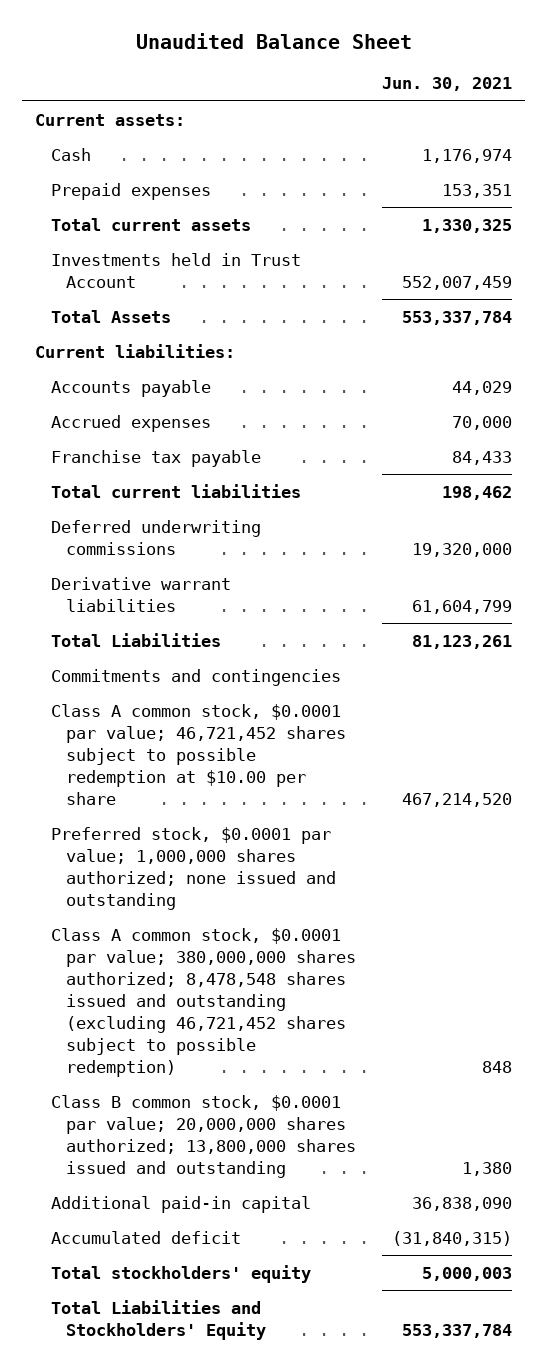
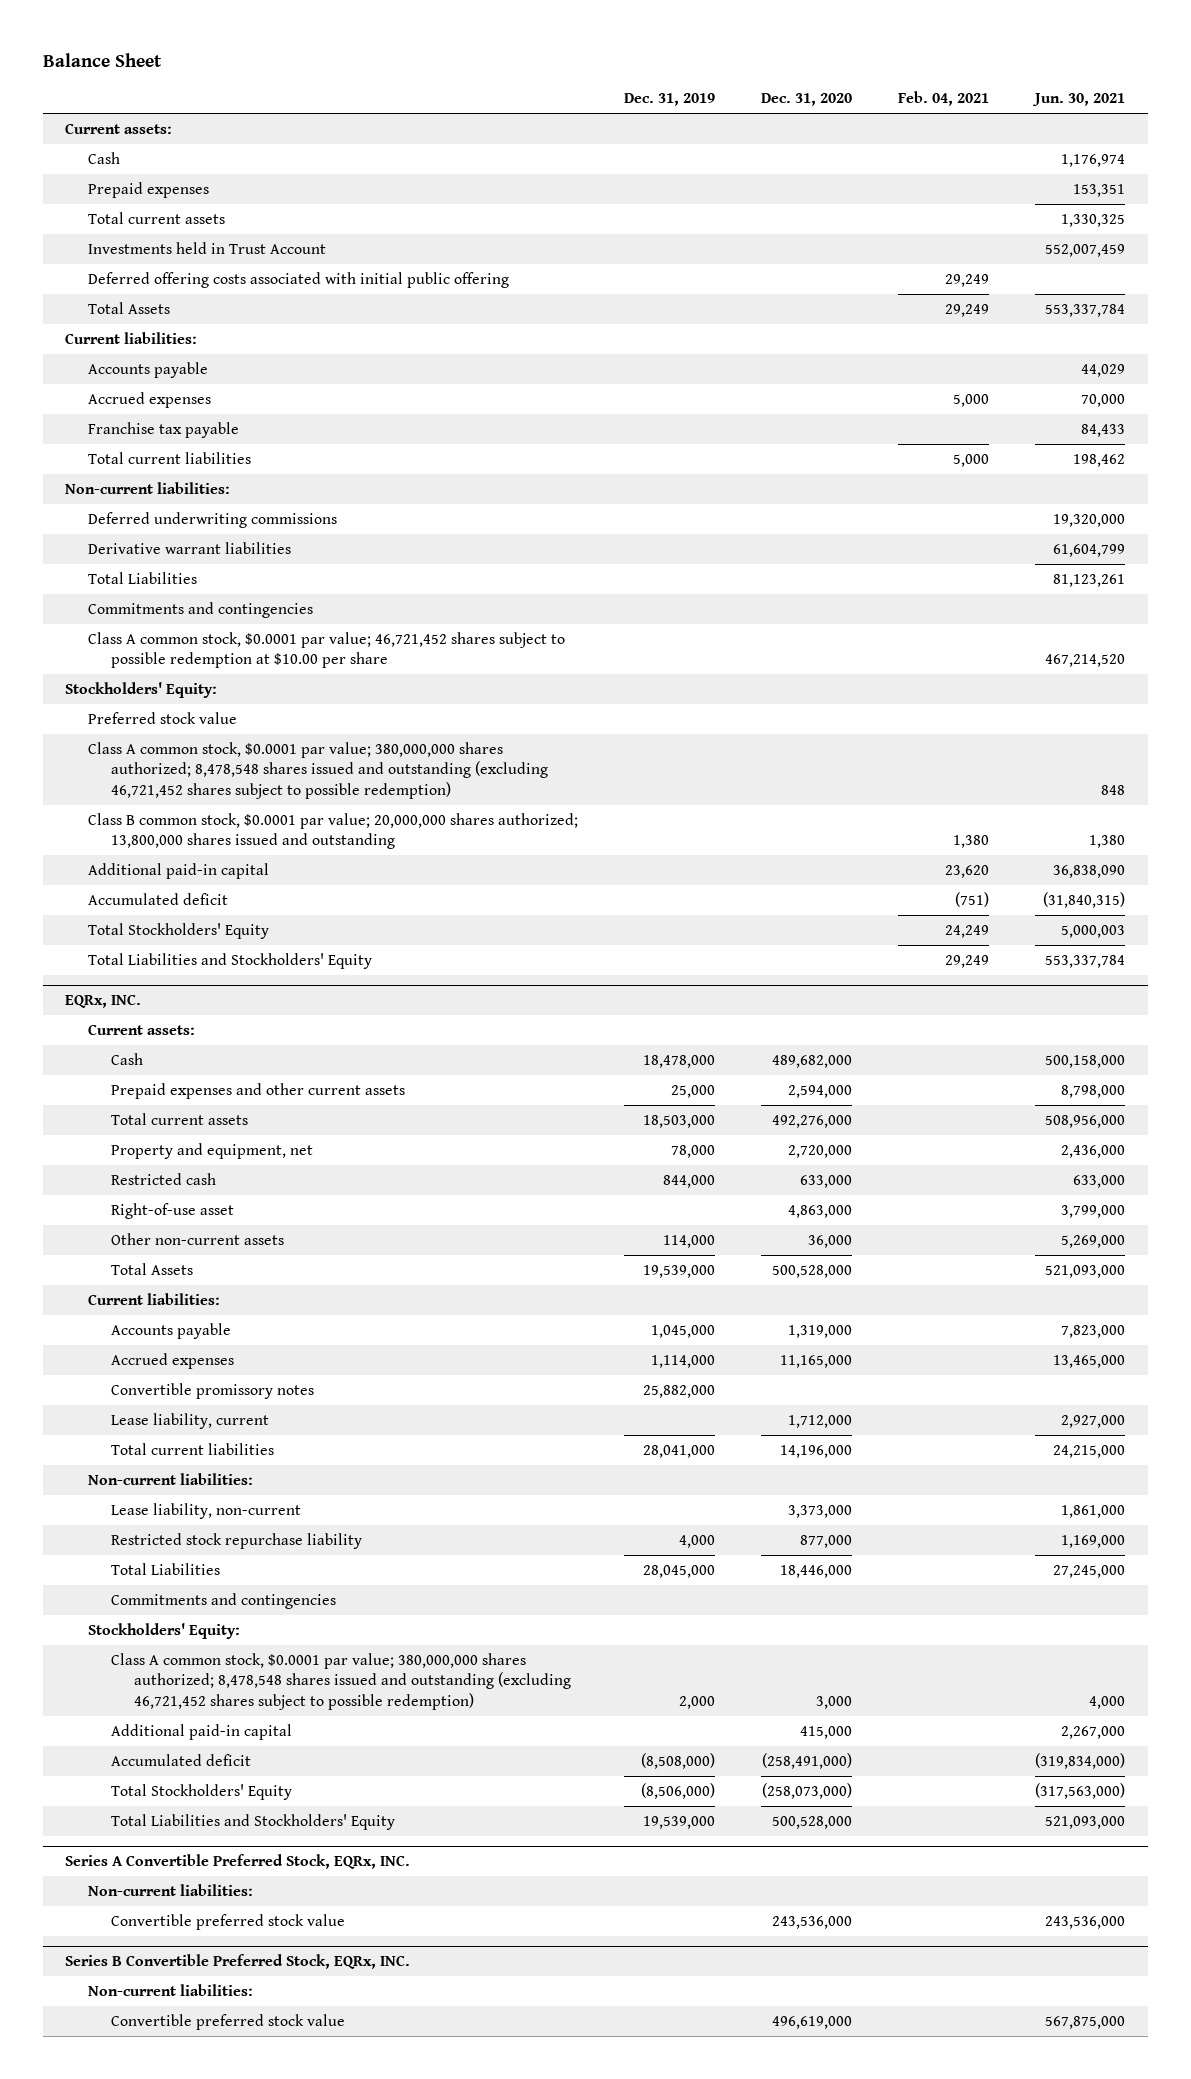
- Unaudited Balance Sheet
+ Balance Sheet
- | Jun. 30, 2021
+ | Dec. 31, 2019 | Dec. 31, 2020 | Feb. 04, 2021 | Jun. 30, 2021
+ Deferred offering costs associated with initial public offering | | | 29,249 |
+ Non-current liabilities:
- Preferred stock, $0.0001 par value; 1,000,000 shares authorized; none issued and outstanding
+ Stockholders' Equity:
+ Preferred stock value
- Total stockholders' equity | 5,000,003
+ Total Stockholders' Equity | | | 24,249 | 5,000,003
+ EQRx, INC.
+ Current assets:
+ Cash | 18,478,000 | 489,682,000 | | 500,158,000
+ Prepaid expenses and other current assets | 25,000 | 2,594,000 | | 8,798,000
+ Total current assets | 18,503,000 | 492,276,000 | | 508,956,000
+ Property and equipment, net | 78,000 | 2,720,000 | | 2,436,000
+ Restricted cash | 844,000 | 633,000 | | 633,000
+ Right-of-use asset | | 4,863,000 | | 3,799,000
+ Other non-current assets | 114,000 | 36,000 | | 5,269,000
+ Total Assets | 19,539,000 | 500,528,000 | | 521,093,000
+ Current liabilities:
+ Accounts payable | 1,045,000 | 1,319,000 | | 7,823,000
+ Accrued expenses | 1,114,000 | 11,165,000 | | 13,465,000
+ Convertible promissory notes | 25,882,000 | | |
+ Lease liability, current | | 1,712,000 | | 2,927,000
+ Total current liabilities | 28,041,000 | 14,196,000 | | 24,215,000
+ Non-current liabilities:
+ Lease liability, non-current | | 3,373,000 | | 1,861,000
+ Restricted stock repurchase liability | 4,000 | 877,000 | | 1,169,000
+ Total Liabilities | 28,045,000 | 18,446,000 | | 27,245,000
+ Commitments and contingencies
+ Stockholders' Equity:
+ Class A common stock, $0.0001 par value; 380,000,000 shares authorized; 8,478,548 shares issued and outstanding (excluding 46,721,452 shares subject to possible redemption) | 2,000 | 3,000 | | 4,000
+ Additional paid-in capital | | 415,000 | | 2,267,000
+ Accumulated deficit | (8,508,000) | (258,491,000) | | (319,834,000)
+ Total Stockholders' Equity | (8,506,000) | (258,073,000) | | (317,563,000)
+ Total Liabilities and Stockholders' Equity | 19,539,000 | 500,528,000 | | 521,093,000
+ Series A Convertible Preferred Stock, EQRx, INC.
+ Non-current liabilities:
+ Convertible preferred stock value | | 243,536,000 | | 243,536,000
+ Series B Convertible Preferred Stock, EQRx, INC.
+ Non-current liabilities:
+ Convertible preferred stock value | | 496,619,000 | | 567,875,000

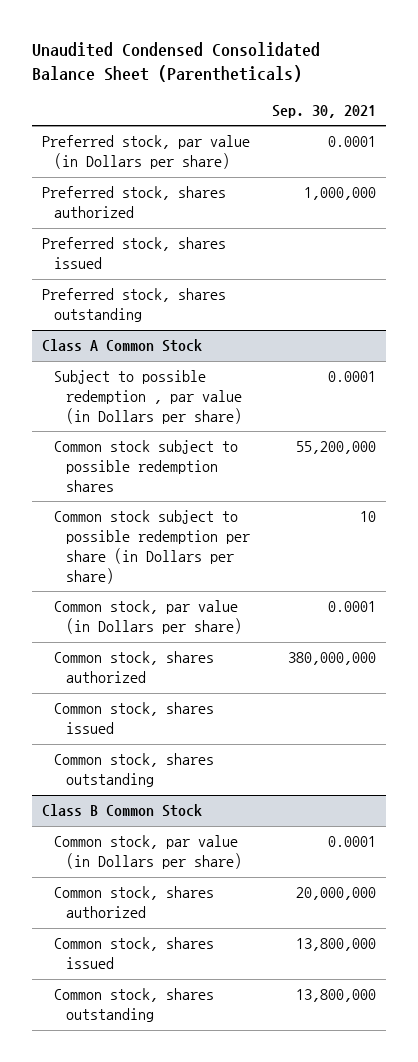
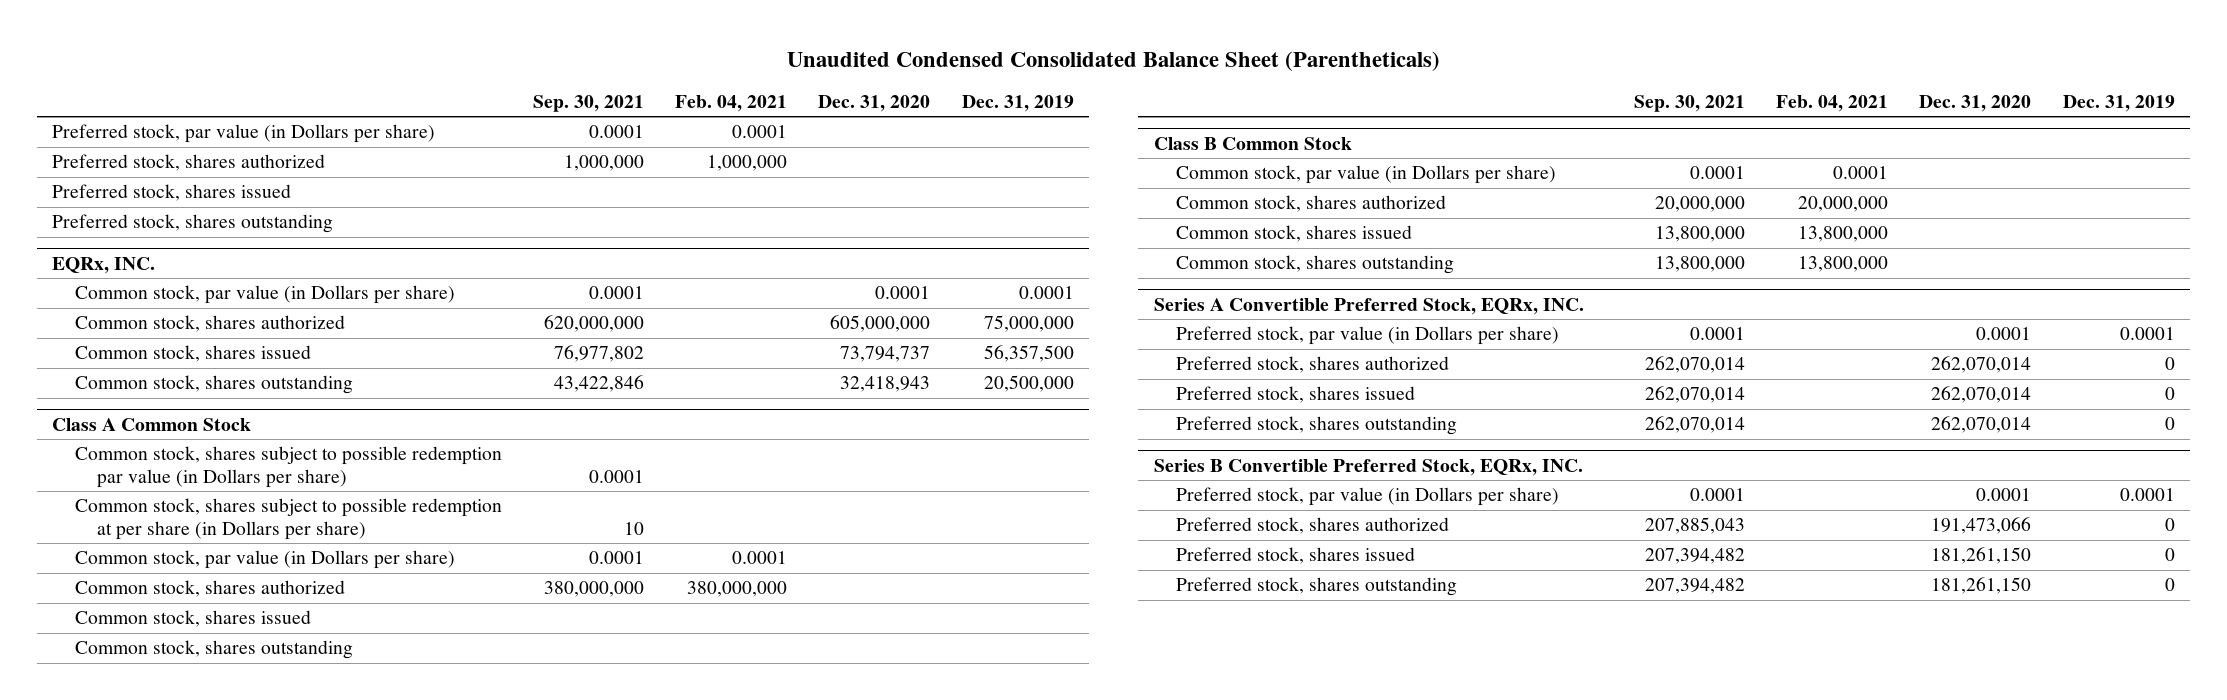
- | Sep. 30, 2021
+ | Sep. 30, 2021 | Feb. 04, 2021 | Dec. 31, 2020 | Dec. 31, 2019
+ EQRx, INC.
+ Common stock, par value (in Dollars per share) | 0.0001 | | 0.0001 | 0.0001
+ Common stock, shares authorized | 620,000,000 | | 605,000,000 | 75,000,000
+ Common stock, shares issued | 76,977,802 | | 73,794,737 | 56,357,500
+ Common stock, shares outstanding | 43,422,846 | | 32,418,943 | 20,500,000
@ Class A Common Stock
- Subject to possible redemption , par value (in Dollars per share) | 0.0001
- Common stock subject to possible redemption shares | 55,200,000
- Common stock subject to possible redemption per share (in Dollars per share) | 10
+ Common stock, shares subject to possible redemption par value (in Dollars per share) | 0.0001 | | |
+ Common stock, shares subject to possible redemption at per share (in Dollars per share) | 10 | | |
+ Series A Convertible Preferred Stock, EQRx, INC.
+ Preferred stock, par value (in Dollars per share) | 0.0001 | | 0.0001 | 0.0001
+ Preferred stock, shares authorized | 262,070,014 | | 262,070,014 | 0
+ Preferred stock, shares issued | 262,070,014 | | 262,070,014 | 0
+ Preferred stock, shares outstanding | 262,070,014 | | 262,070,014 | 0
+ Series B Convertible Preferred Stock, EQRx, INC.
+ Preferred stock, par value (in Dollars per share) | 0.0001 | | 0.0001 | 0.0001
+ Preferred stock, shares authorized | 207,885,043 | | 191,473,066 | 0
+ Preferred stock, shares issued | 207,394,482 | | 181,261,150 | 0
+ Preferred stock, shares outstanding | 207,394,482 | | 181,261,150 | 0

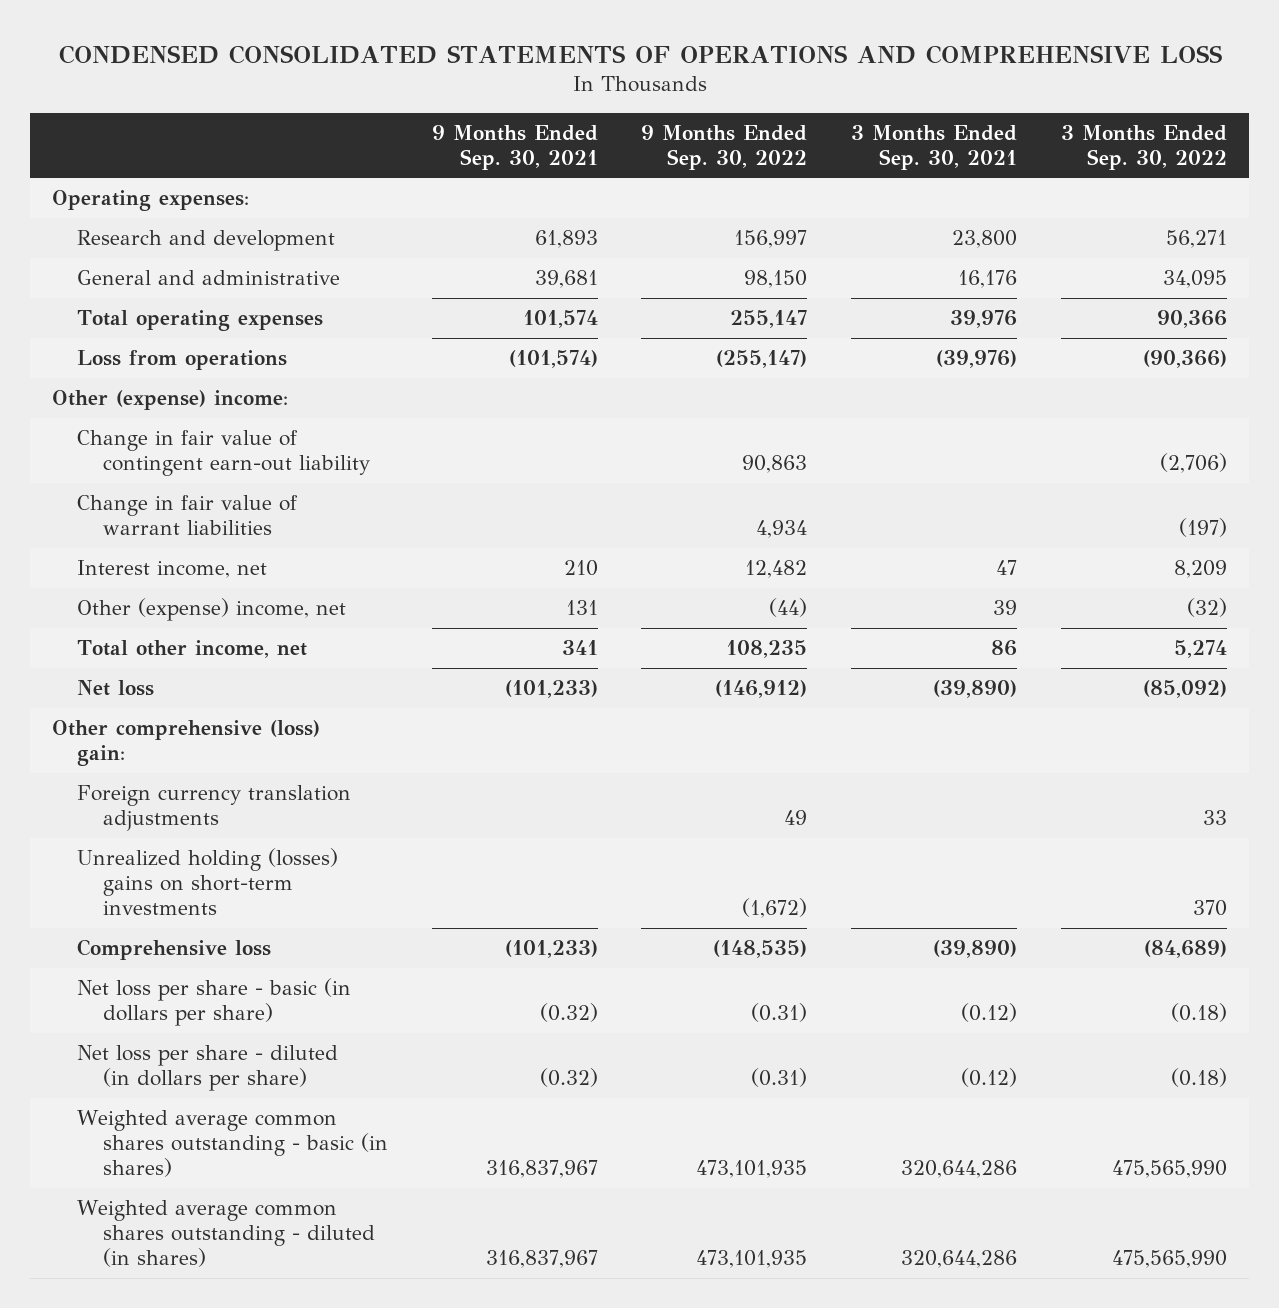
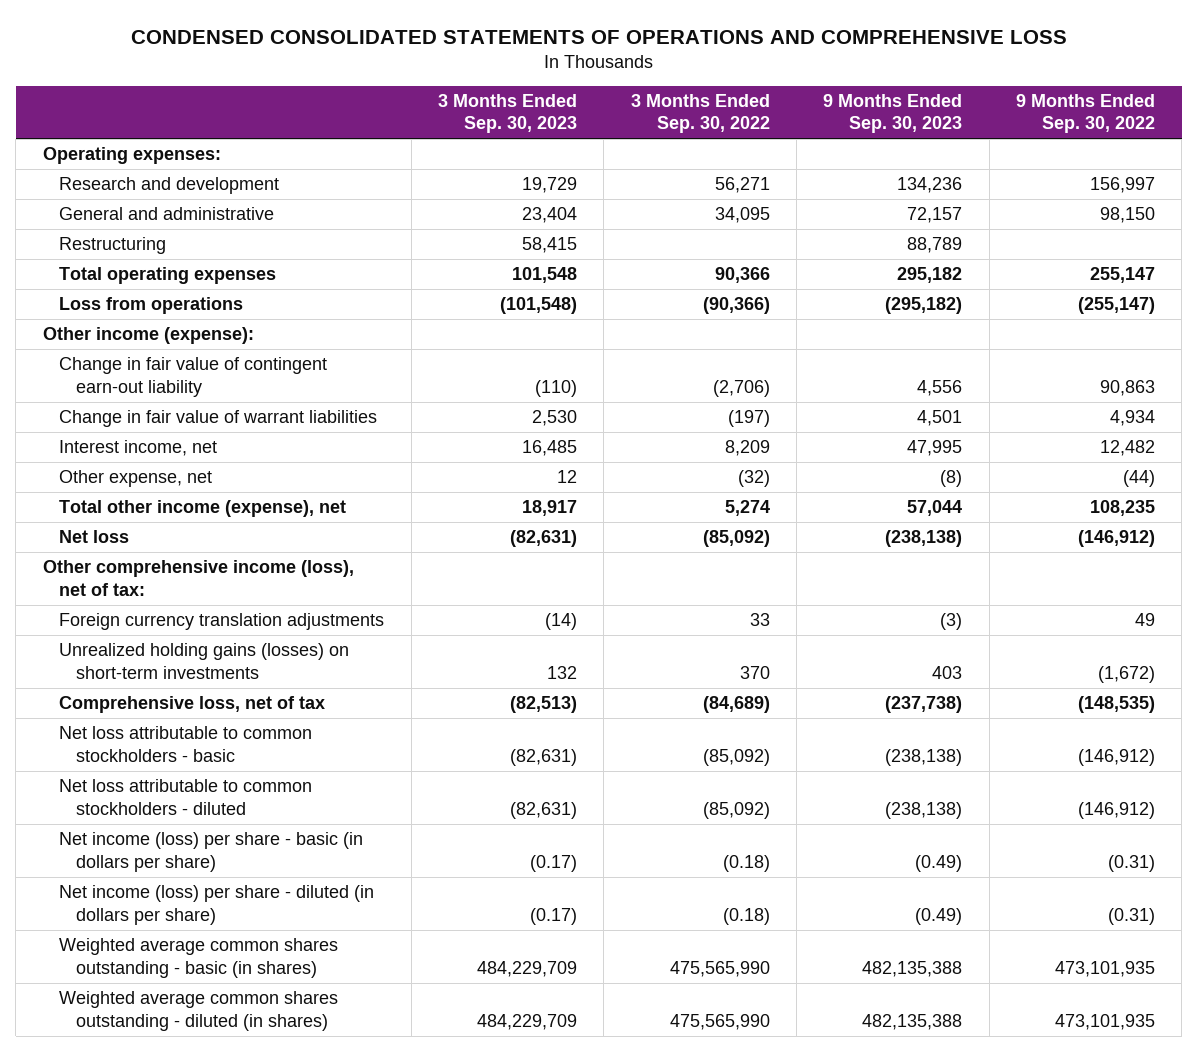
- | 9 Months Ended Sep. 30, 2021 | 9 Months Ended Sep. 30, 2022 | 3 Months Ended Sep. 30, 2021 | 3 Months Ended Sep. 30, 2022
+ | 3 Months Ended Sep. 30, 2023 | 3 Months Ended Sep. 30, 2022 | 9 Months Ended Sep. 30, 2023 | 9 Months Ended Sep. 30, 2022
+ Restructuring | 58,415 | | 88,789 |
- Other (expense) income:
+ Other income (expense):
- Other (expense) income, net | 131 | (44) | 39 | (32)
- Total other income, net | 341 | 108,235 | 86 | 5,274
+ Other expense, net | 12 | (32) | (8) | (44)
+ Total other income (expense), net | 18,917 | 5,274 | 57,044 | 108,235
- Other comprehensive (loss) gain:
+ Other comprehensive income (loss), net of tax:
- Unrealized holding (losses) gains on short-term investments | | (1,672) | | 370
- Comprehensive loss | (101,233) | (148,535) | (39,890) | (84,689)
- Net loss per share - basic (in dollars per share) | (0.32) | (0.31) | (0.12) | (0.18)
- Net loss per share - diluted (in dollars per share) | (0.32) | (0.31) | (0.12) | (0.18)
+ Unrealized holding gains (losses) on short-term investments | 132 | 370 | 403 | (1,672)
+ Comprehensive loss, net of tax | (82,513) | (84,689) | (237,738) | (148,535)
+ Net loss attributable to common stockholders - basic | (82,631) | (85,092) | (238,138) | (146,912)
+ Net loss attributable to common stockholders - diluted | (82,631) | (85,092) | (238,138) | (146,912)
+ Net income (loss) per share - basic (in dollars per share) | (0.17) | (0.18) | (0.49) | (0.31)
+ Net income (loss) per share - diluted (in dollars per share) | (0.17) | (0.18) | (0.49) | (0.31)

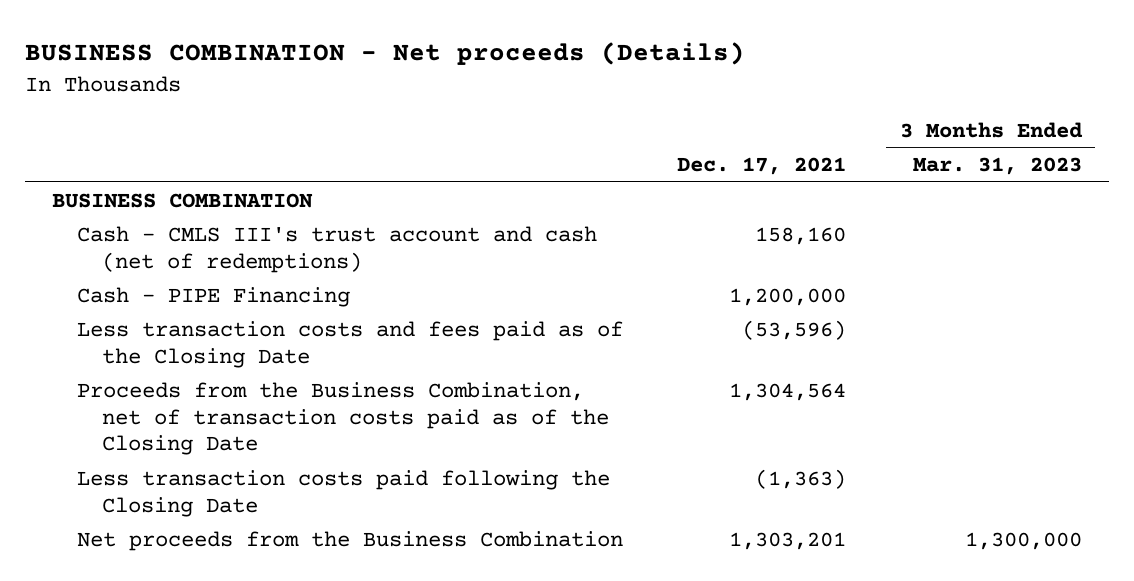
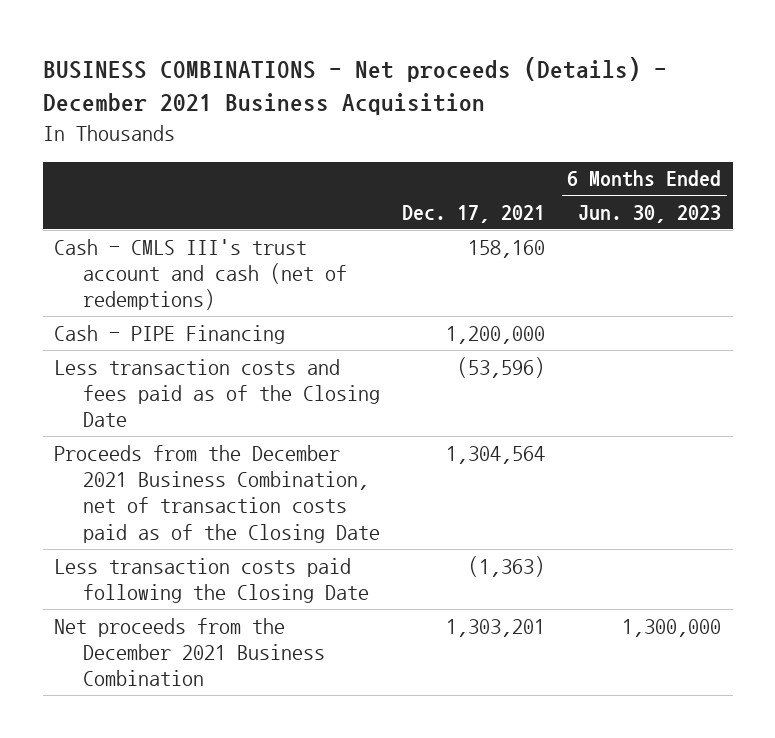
- BUSINESS COMBINATION - Net proceeds (Details)
+ BUSINESS COMBINATIONS - Net proceeds (Details) - December 2021 Business Acquisition
- | Dec. 17, 2021 | 3 Months Ended Mar. 31, 2023
+ | Dec. 17, 2021 | 6 Months Ended Jun. 30, 2023
- BUSINESS COMBINATION
- Proceeds from the Business Combination, net of transaction costs paid as of the Closing Date | 1,304,564 |
+ Proceeds from the December 2021 Business Combination, net of transaction costs paid as of the Closing Date | 1,304,564 |
- Net proceeds from the Business Combination | 1,303,201 | 1,300,000
+ Net proceeds from the December 2021 Business Combination | 1,303,201 | 1,300,000

